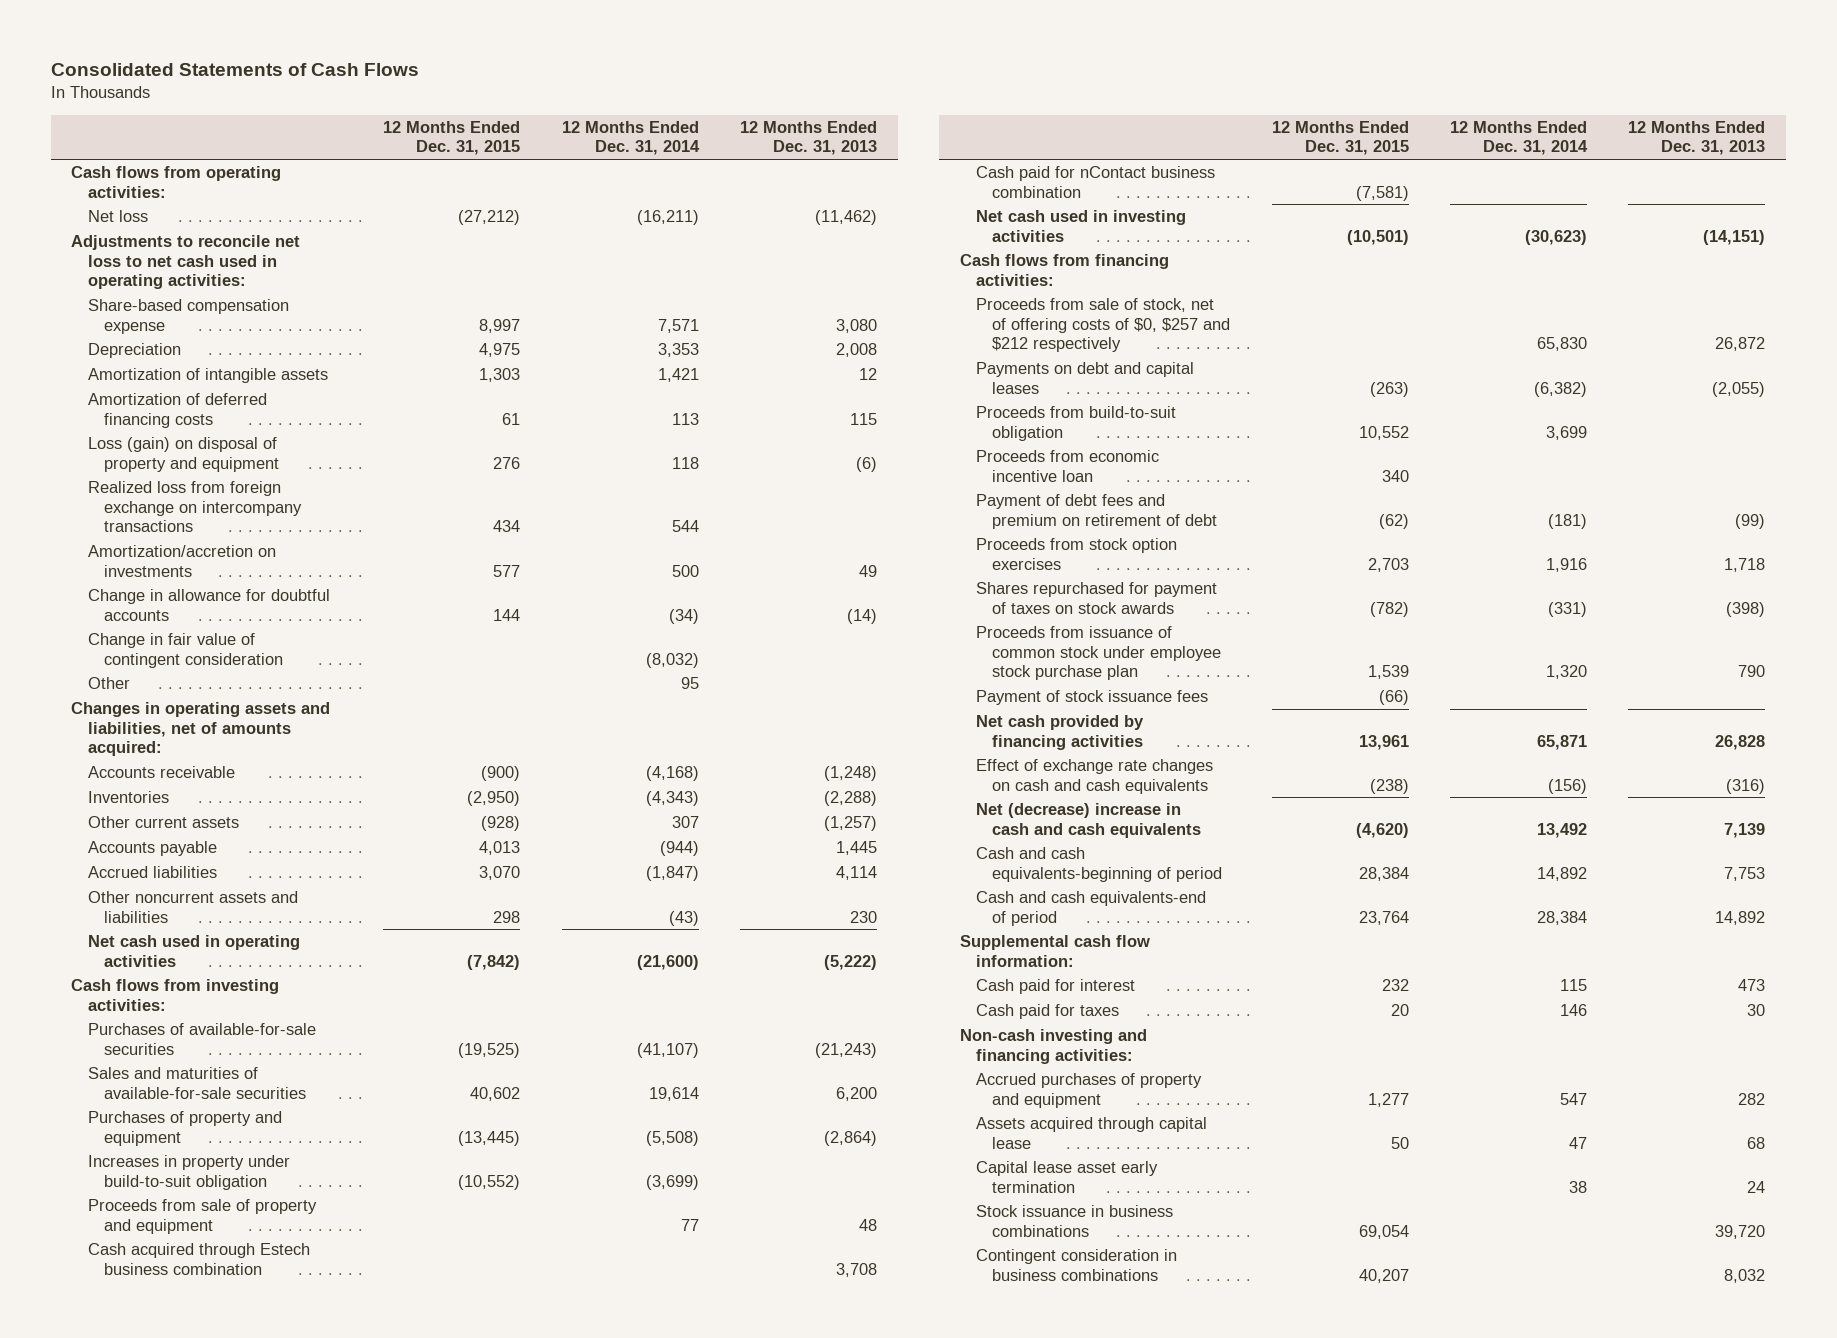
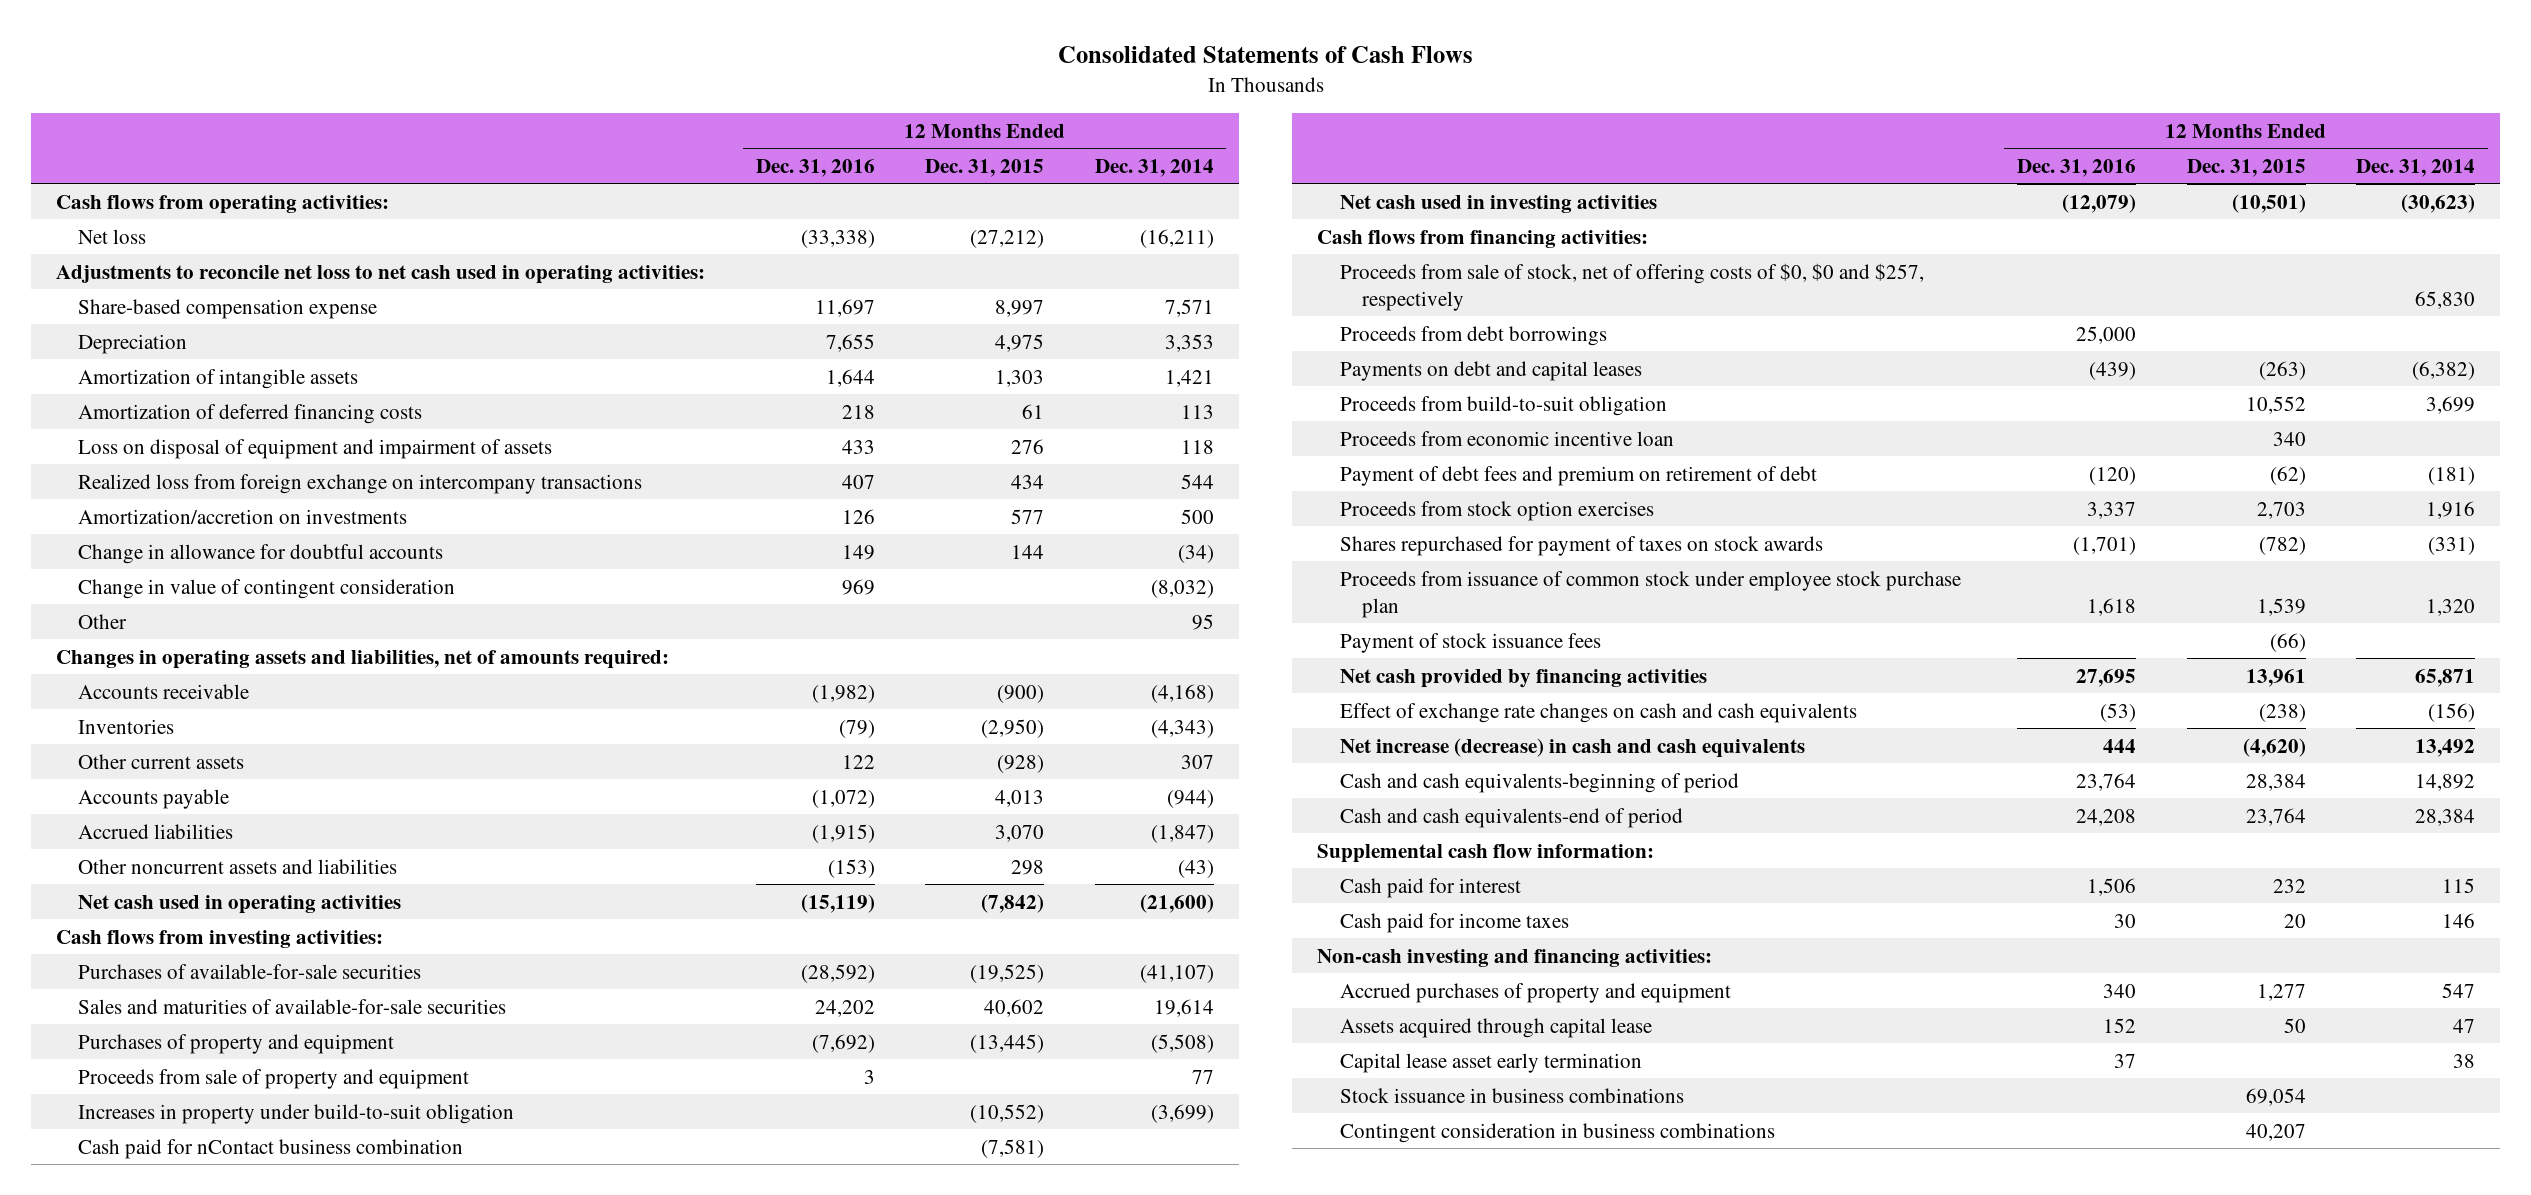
- | 12 Months Ended Dec. 31, 2015 | 12 Months Ended Dec. 31, 2014 | 12 Months Ended Dec. 31, 2013
+ | 12 Months Ended Dec. 31, 2016 | 12 Months Ended Dec. 31, 2015 | 12 Months Ended Dec. 31, 2014
- Loss (gain) on disposal of property and equipment | 276 | 118 | (6)
+ Loss on disposal of equipment and impairment of assets | 433 | 276 | 118
- Change in fair value of contingent consideration | | (8,032) |
+ Change in value of contingent consideration | 969 | | (8,032)
- Changes in operating assets and liabilities, net of amounts acquired:
+ Changes in operating assets and liabilities, net of amounts required:
- Cash acquired through Estech business combination | | | 3,708
moved down: Increases in property under build-to-suit obligation | | (10,552) | (3,699)
- Proceeds from sale of stock, net of offering costs of $0, $257 and $212 respectively | | 65,830 | 26,872
+ Proceeds from sale of stock, net of offering costs of $0, $0 and $257, respectively | | | 65,830
+ Proceeds from debt borrowings | 25,000 | |
- Net (decrease) increase in cash and cash equivalents | (4,620) | 13,492 | 7,139
+ Net increase (decrease) in cash and cash equivalents | 444 | (4,620) | 13,492
- Cash paid for taxes | 20 | 146 | 30
+ Cash paid for income taxes | 30 | 20 | 146

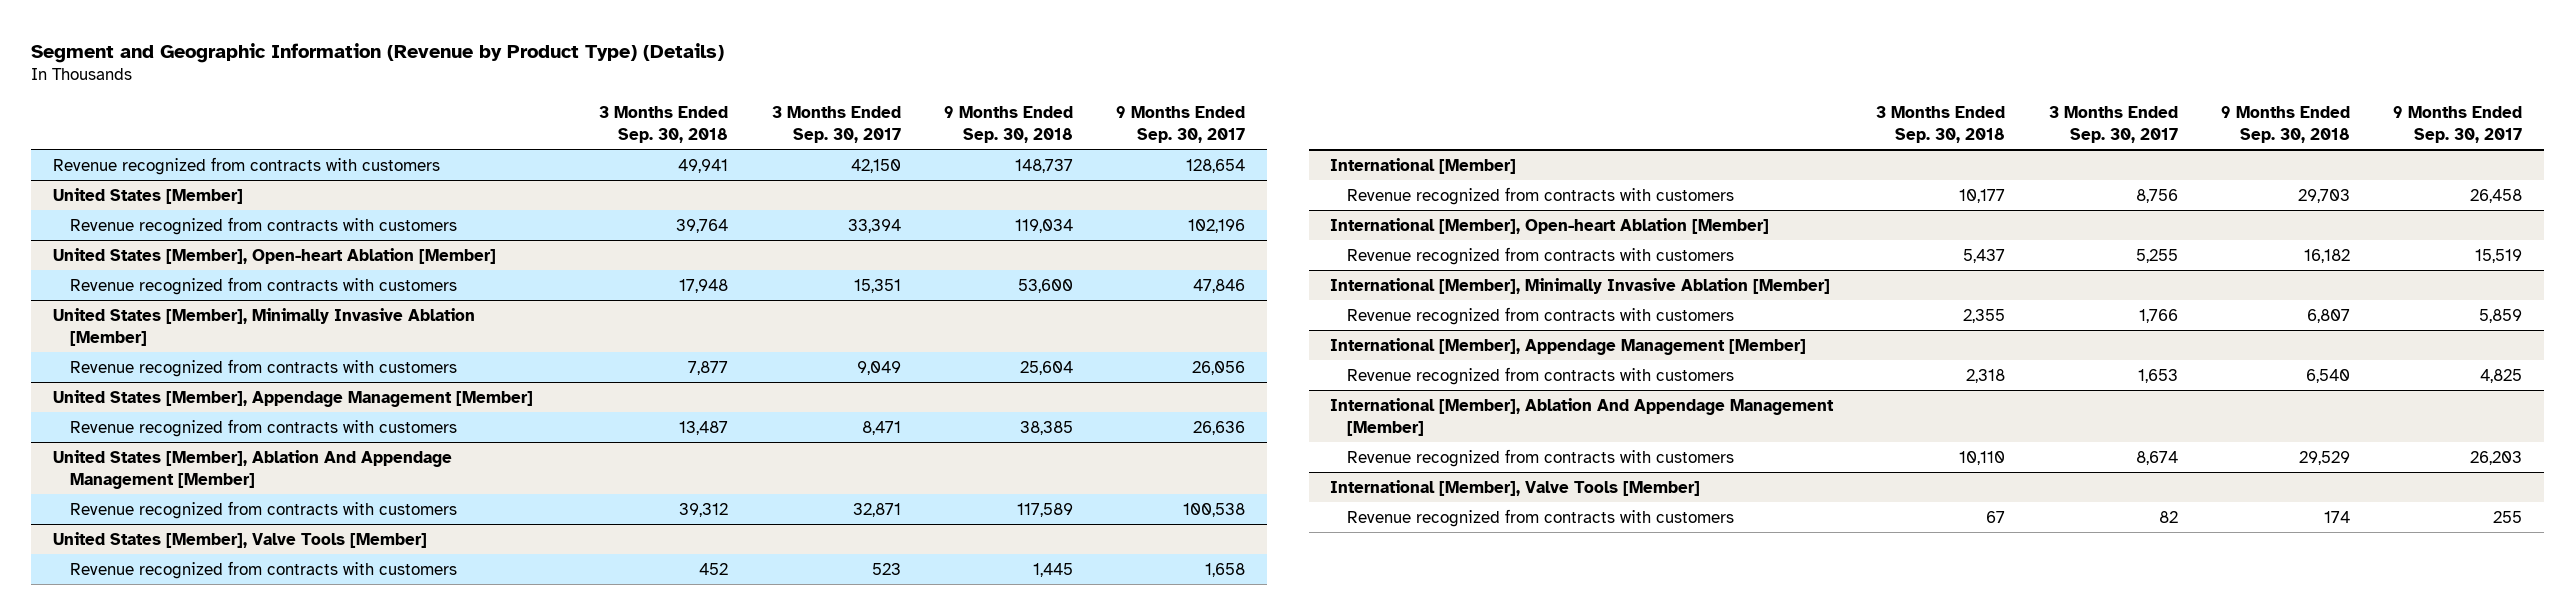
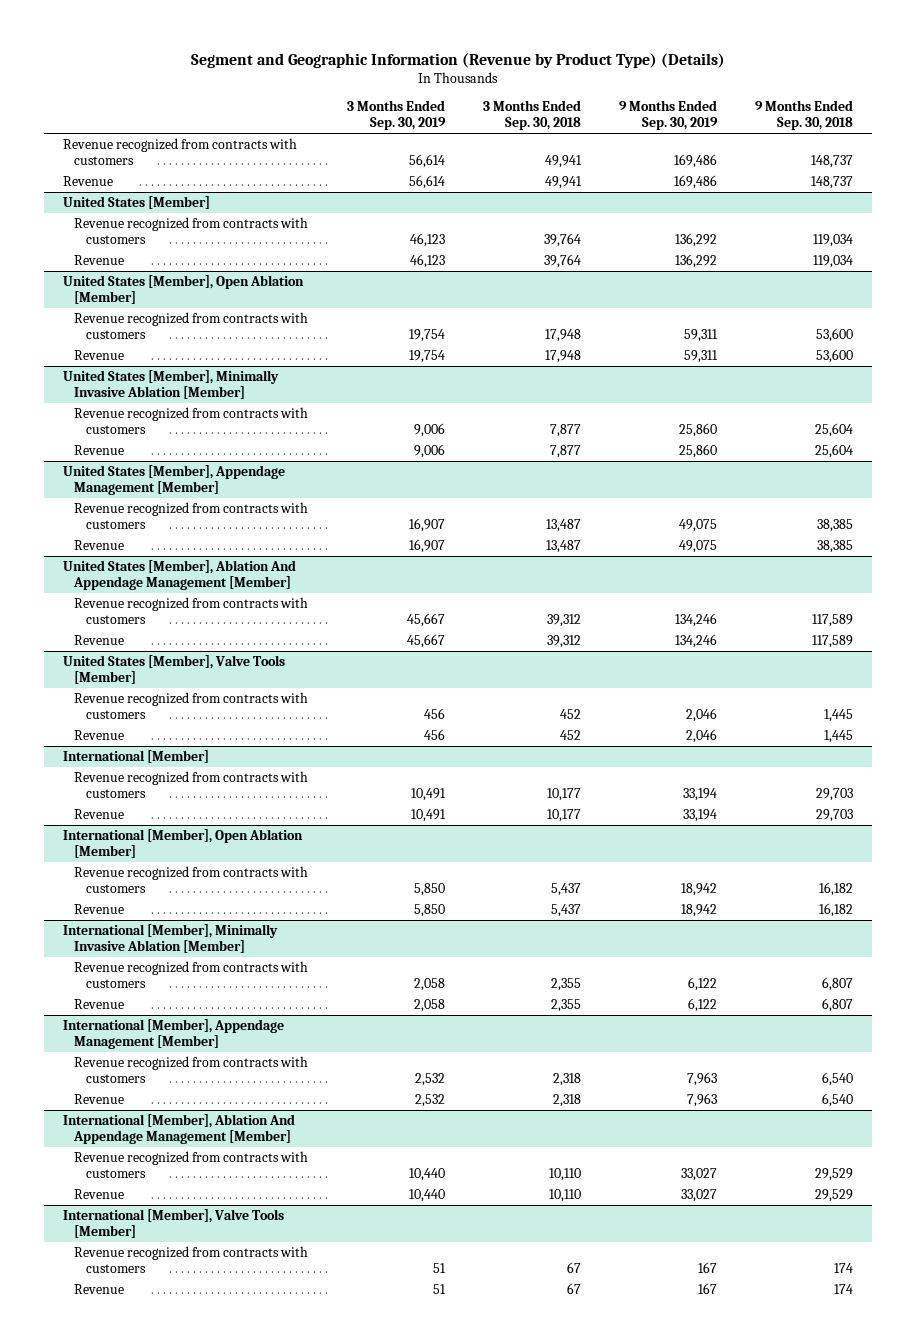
- | 3 Months Ended Sep. 30, 2018 | 3 Months Ended Sep. 30, 2017 | 9 Months Ended Sep. 30, 2018 | 9 Months Ended Sep. 30, 2017
+ | 3 Months Ended Sep. 30, 2019 | 3 Months Ended Sep. 30, 2018 | 9 Months Ended Sep. 30, 2019 | 9 Months Ended Sep. 30, 2018
+ Revenue | 56,614 | 49,941 | 169,486 | 148,737
- United States [Member], Open-heart Ablation [Member]
@ United States [Member]
+ Revenue | 46,123 | 39,764 | 136,292 | 119,034
+ United States [Member], Open Ablation [Member]
+ Revenue | 19,754 | 17,948 | 59,311 | 53,600
@ United States [Member], Minimally Invasive Ablation [Member]
+ Revenue | 9,006 | 7,877 | 25,860 | 25,604
@ United States [Member], Appendage Management [Member]
+ Revenue | 16,907 | 13,487 | 49,075 | 38,385
@ United States [Member], Ablation And Appendage Management [Member]
+ Revenue | 45,667 | 39,312 | 134,246 | 117,589
@ United States [Member], Valve Tools [Member]
+ Revenue | 456 | 452 | 2,046 | 1,445
- International [Member], Open-heart Ablation [Member]
@ International [Member]
+ Revenue | 10,491 | 10,177 | 33,194 | 29,703
+ International [Member], Open Ablation [Member]
+ Revenue | 5,850 | 5,437 | 18,942 | 16,182
@ International [Member], Minimally Invasive Ablation [Member]
+ Revenue | 2,058 | 2,355 | 6,122 | 6,807
@ International [Member], Appendage Management [Member]
+ Revenue | 2,532 | 2,318 | 7,963 | 6,540
@ International [Member], Ablation And Appendage Management [Member]
+ Revenue | 10,440 | 10,110 | 33,027 | 29,529
@ International [Member], Valve Tools [Member]
+ Revenue | 51 | 67 | 167 | 174

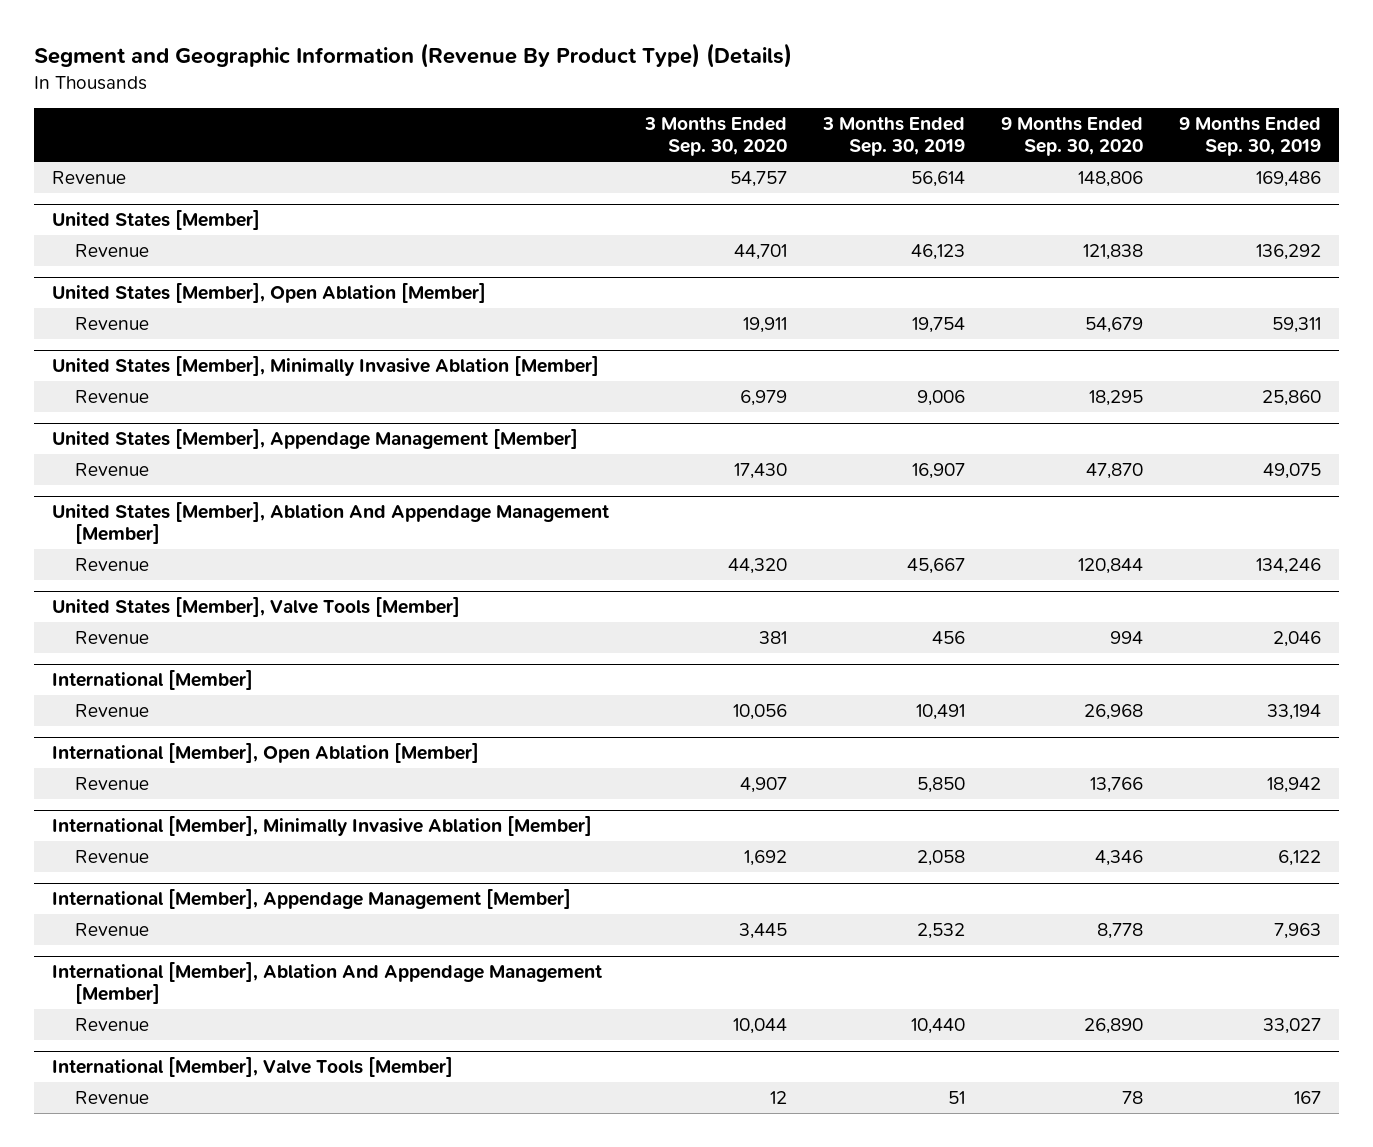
- Segment and Geographic Information (Revenue by Product Type) (Details)
+ Segment and Geographic Information (Revenue By Product Type) (Details)
- | 3 Months Ended Sep. 30, 2019 | 3 Months Ended Sep. 30, 2018 | 9 Months Ended Sep. 30, 2019 | 9 Months Ended Sep. 30, 2018
+ | 3 Months Ended Sep. 30, 2020 | 3 Months Ended Sep. 30, 2019 | 9 Months Ended Sep. 30, 2020 | 9 Months Ended Sep. 30, 2019
- Revenue recognized from contracts with customers | 56,614 | 49,941 | 169,486 | 148,737
@ United States [Member]
- Revenue recognized from contracts with customers | 46,123 | 39,764 | 136,292 | 119,034
@ United States [Member], Open Ablation [Member]
- Revenue recognized from contracts with customers | 19,754 | 17,948 | 59,311 | 53,600
@ United States [Member], Minimally Invasive Ablation [Member]
- Revenue recognized from contracts with customers | 9,006 | 7,877 | 25,860 | 25,604
@ United States [Member], Appendage Management [Member]
- Revenue recognized from contracts with customers | 16,907 | 13,487 | 49,075 | 38,385
@ United States [Member], Ablation And Appendage Management [Member]
- Revenue recognized from contracts with customers | 45,667 | 39,312 | 134,246 | 117,589
@ United States [Member], Valve Tools [Member]
- Revenue recognized from contracts with customers | 456 | 452 | 2,046 | 1,445
@ International [Member]
- Revenue recognized from contracts with customers | 10,491 | 10,177 | 33,194 | 29,703
@ International [Member], Open Ablation [Member]
- Revenue recognized from contracts with customers | 5,850 | 5,437 | 18,942 | 16,182
@ International [Member], Minimally Invasive Ablation [Member]
- Revenue recognized from contracts with customers | 2,058 | 2,355 | 6,122 | 6,807
@ International [Member], Appendage Management [Member]
- Revenue recognized from contracts with customers | 2,532 | 2,318 | 7,963 | 6,540
@ International [Member], Ablation And Appendage Management [Member]
- Revenue recognized from contracts with customers | 10,440 | 10,110 | 33,027 | 29,529
@ International [Member], Valve Tools [Member]
- Revenue recognized from contracts with customers | 51 | 67 | 167 | 174

